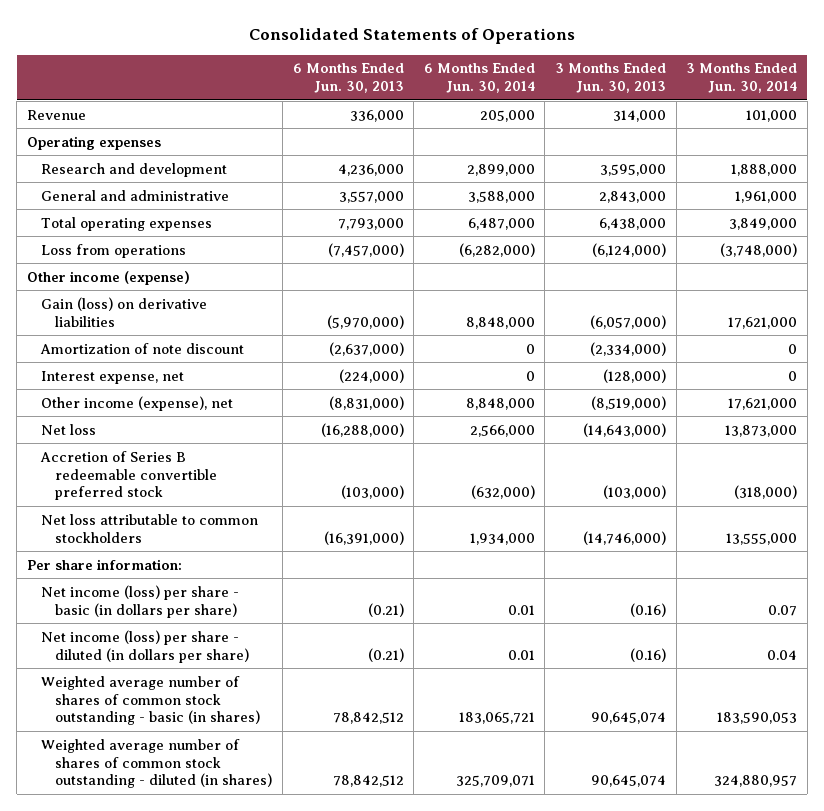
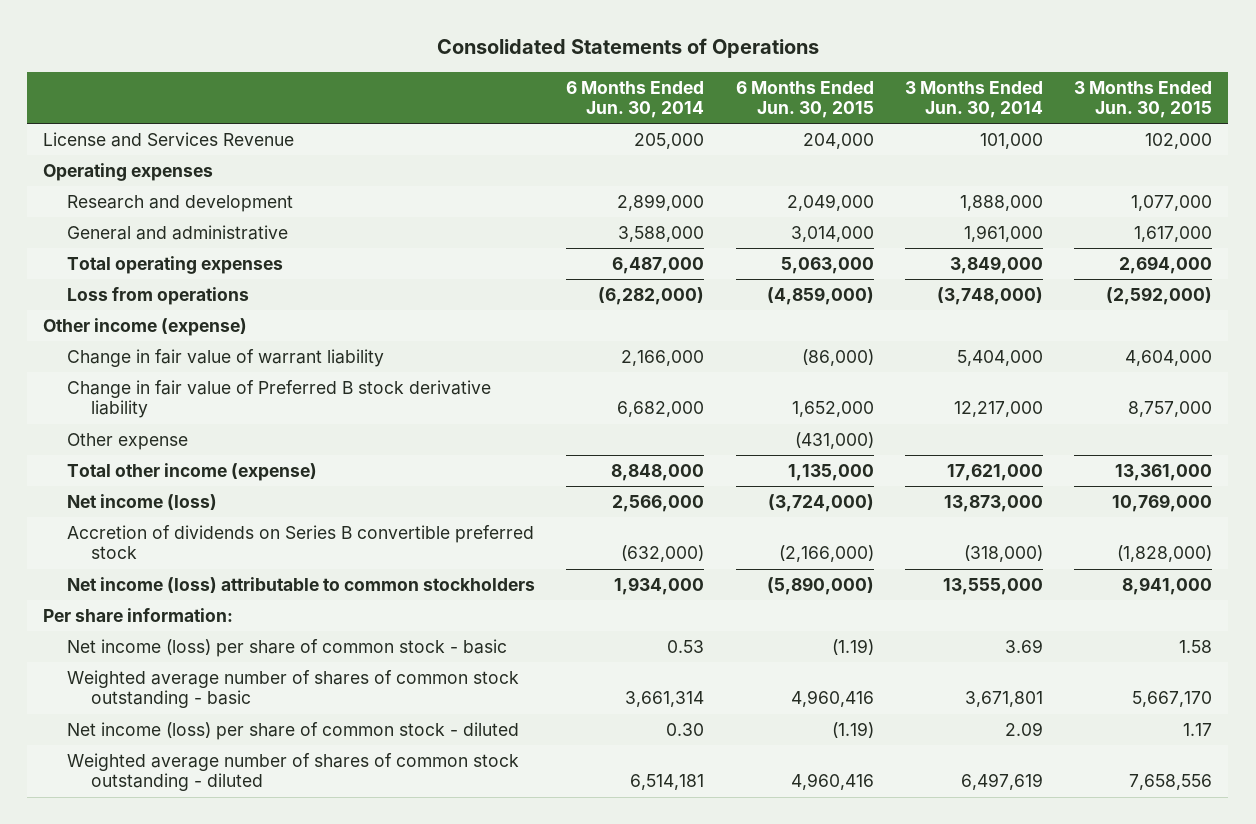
- | 6 Months Ended Jun. 30, 2013 | 6 Months Ended Jun. 30, 2014 | 3 Months Ended Jun. 30, 2013 | 3 Months Ended Jun. 30, 2014
+ | 6 Months Ended Jun. 30, 2014 | 6 Months Ended Jun. 30, 2015 | 3 Months Ended Jun. 30, 2014 | 3 Months Ended Jun. 30, 2015
- Revenue | 336,000 | 205,000 | 314,000 | 101,000
+ License and Services Revenue | 205,000 | 204,000 | 101,000 | 102,000
- Gain (loss) on derivative liabilities | (5,970,000) | 8,848,000 | (6,057,000) | 17,621,000
- Amortization of note discount | (2,637,000) | 0 | (2,334,000) | 0
- Interest expense, net | (224,000) | 0 | (128,000) | 0
- Other income (expense), net | (8,831,000) | 8,848,000 | (8,519,000) | 17,621,000
- Net loss | (16,288,000) | 2,566,000 | (14,643,000) | 13,873,000
- Accretion of Series B redeemable convertible preferred stock | (103,000) | (632,000) | (103,000) | (318,000)
- Net loss attributable to common stockholders | (16,391,000) | 1,934,000 | (14,746,000) | 13,555,000
+ Change in fair value of warrant liability | 2,166,000 | (86,000) | 5,404,000 | 4,604,000
+ Change in fair value of Preferred B stock derivative liability | 6,682,000 | 1,652,000 | 12,217,000 | 8,757,000
+ Other expense | | (431,000) | |
+ Total other income (expense) | 8,848,000 | 1,135,000 | 17,621,000 | 13,361,000
+ Net income (loss) | 2,566,000 | (3,724,000) | 13,873,000 | 10,769,000
+ Accretion of dividends on Series B convertible preferred stock | (632,000) | (2,166,000) | (318,000) | (1,828,000)
+ Net income (loss) attributable to common stockholders | 1,934,000 | (5,890,000) | 13,555,000 | 8,941,000
- Net income (loss) per share - basic (in dollars per share) | (0.21) | 0.01 | (0.16) | 0.07
- Net income (loss) per share - diluted (in dollars per share) | (0.21) | 0.01 | (0.16) | 0.04
- Weighted average number of shares of common stock outstanding - basic (in shares) | 78,842,512 | 183,065,721 | 90,645,074 | 183,590,053
- Weighted average number of shares of common stock outstanding - diluted (in shares) | 78,842,512 | 325,709,071 | 90,645,074 | 324,880,957
+ Net income (loss) per share of common stock - basic | 0.53 | (1.19) | 3.69 | 1.58
+ Weighted average number of shares of common stock outstanding - basic | 3,661,314 | 4,960,416 | 3,671,801 | 5,667,170
+ Net income (loss) per share of common stock - diluted | 0.30 | (1.19) | 2.09 | 1.17
+ Weighted average number of shares of common stock outstanding - diluted | 6,514,181 | 4,960,416 | 6,497,619 | 7,658,556

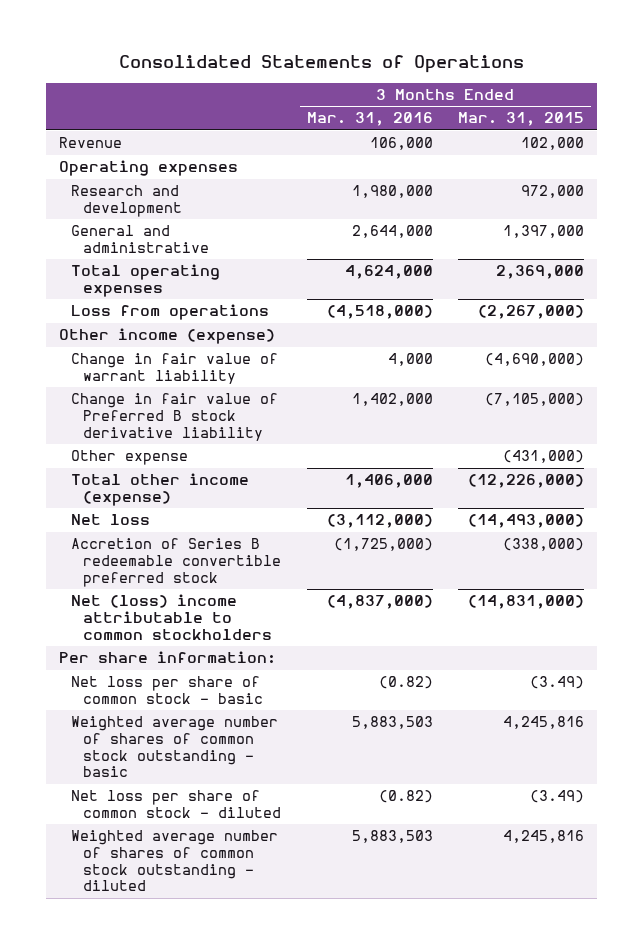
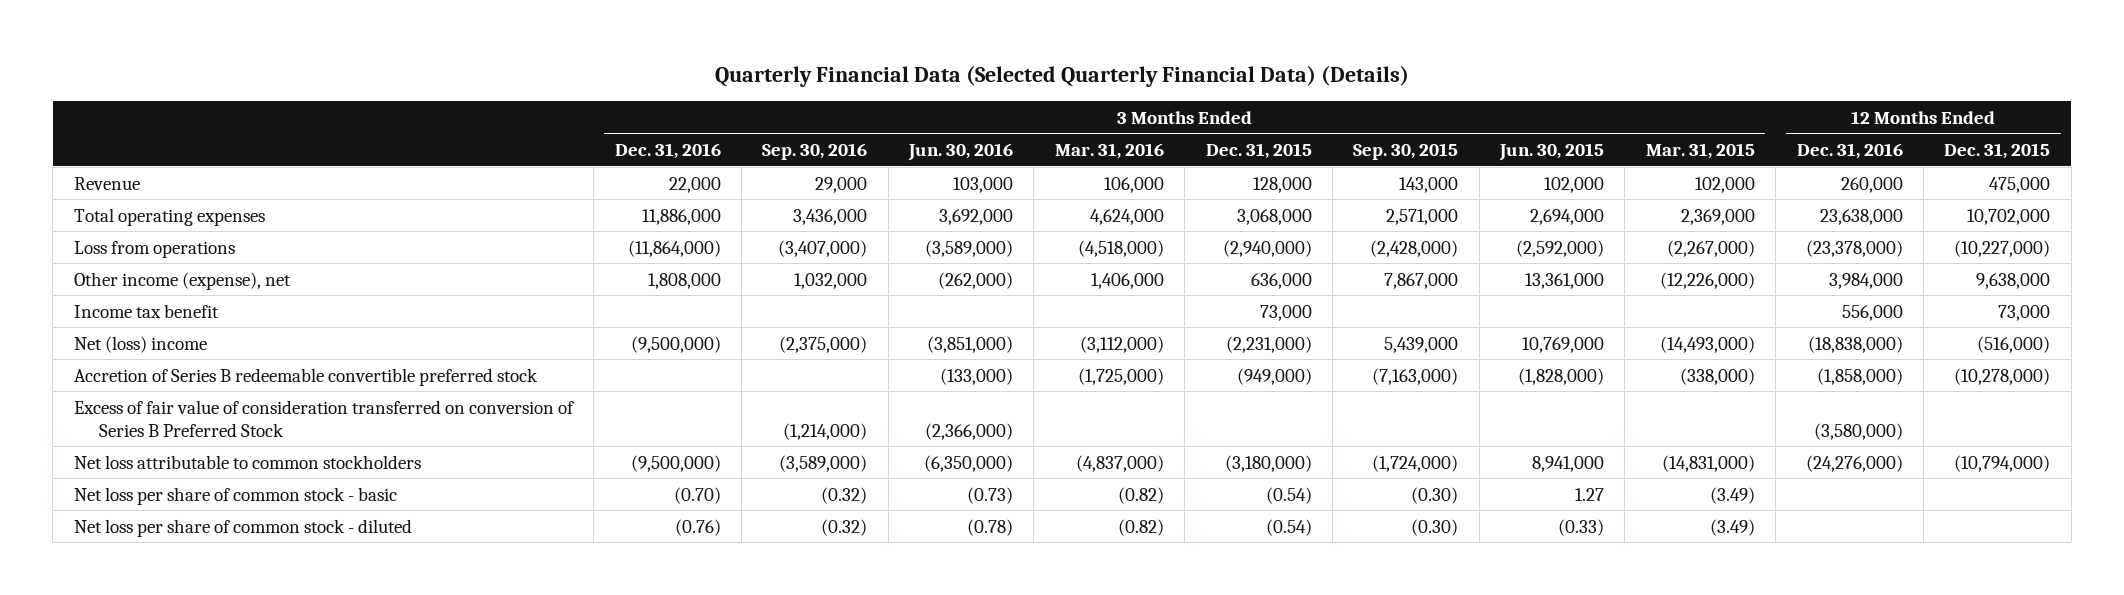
- Consolidated Statements of Operations
+ Quarterly Financial Data (Selected Quarterly Financial Data) (Details)
- | 3 Months Ended Mar. 31, 2016 | 3 Months Ended Mar. 31, 2015
+ | 3 Months Ended Dec. 31, 2016 | 3 Months Ended Sep. 30, 2016 | 3 Months Ended Jun. 30, 2016 | 3 Months Ended Mar. 31, 2016 | 3 Months Ended Dec. 31, 2015 | 3 Months Ended Sep. 30, 2015 | 3 Months Ended Jun. 30, 2015 | 3 Months Ended Mar. 31, 2015 | 12 Months Ended Dec. 31, 2016 | 12 Months Ended Dec. 31, 2015
- Operating expenses
- Research and development | 1,980,000 | 972,000
- General and administrative | 2,644,000 | 1,397,000
- Other income (expense)
- Change in fair value of warrant liability | 4,000 | (4,690,000)
- Change in fair value of Preferred B stock derivative liability | 1,402,000 | (7,105,000)
- Other expense | | (431,000)
- Total other income (expense) | 1,406,000 | (12,226,000)
- Net loss | (3,112,000) | (14,493,000)
+ Other income (expense), net | 1,808,000 | 1,032,000 | (262,000) | 1,406,000 | 636,000 | 7,867,000 | 13,361,000 | (12,226,000) | 3,984,000 | 9,638,000
+ Income tax benefit | | | | | 73,000 | | | | 556,000 | 73,000
+ Net (loss) income | (9,500,000) | (2,375,000) | (3,851,000) | (3,112,000) | (2,231,000) | 5,439,000 | 10,769,000 | (14,493,000) | (18,838,000) | (516,000)
- Net (loss) income attributable to common stockholders | (4,837,000) | (14,831,000)
- Per share information:
+ Excess of fair value of consideration transferred on conversion of Series B Preferred Stock | | (1,214,000) | (2,366,000) | | | | | | (3,580,000) |
+ Net loss attributable to common stockholders | (9,500,000) | (3,589,000) | (6,350,000) | (4,837,000) | (3,180,000) | (1,724,000) | 8,941,000 | (14,831,000) | (24,276,000) | (10,794,000)
- Weighted average number of shares of common stock outstanding - basic | 5,883,503 | 4,245,816
- Weighted average number of shares of common stock outstanding - diluted | 5,883,503 | 4,245,816

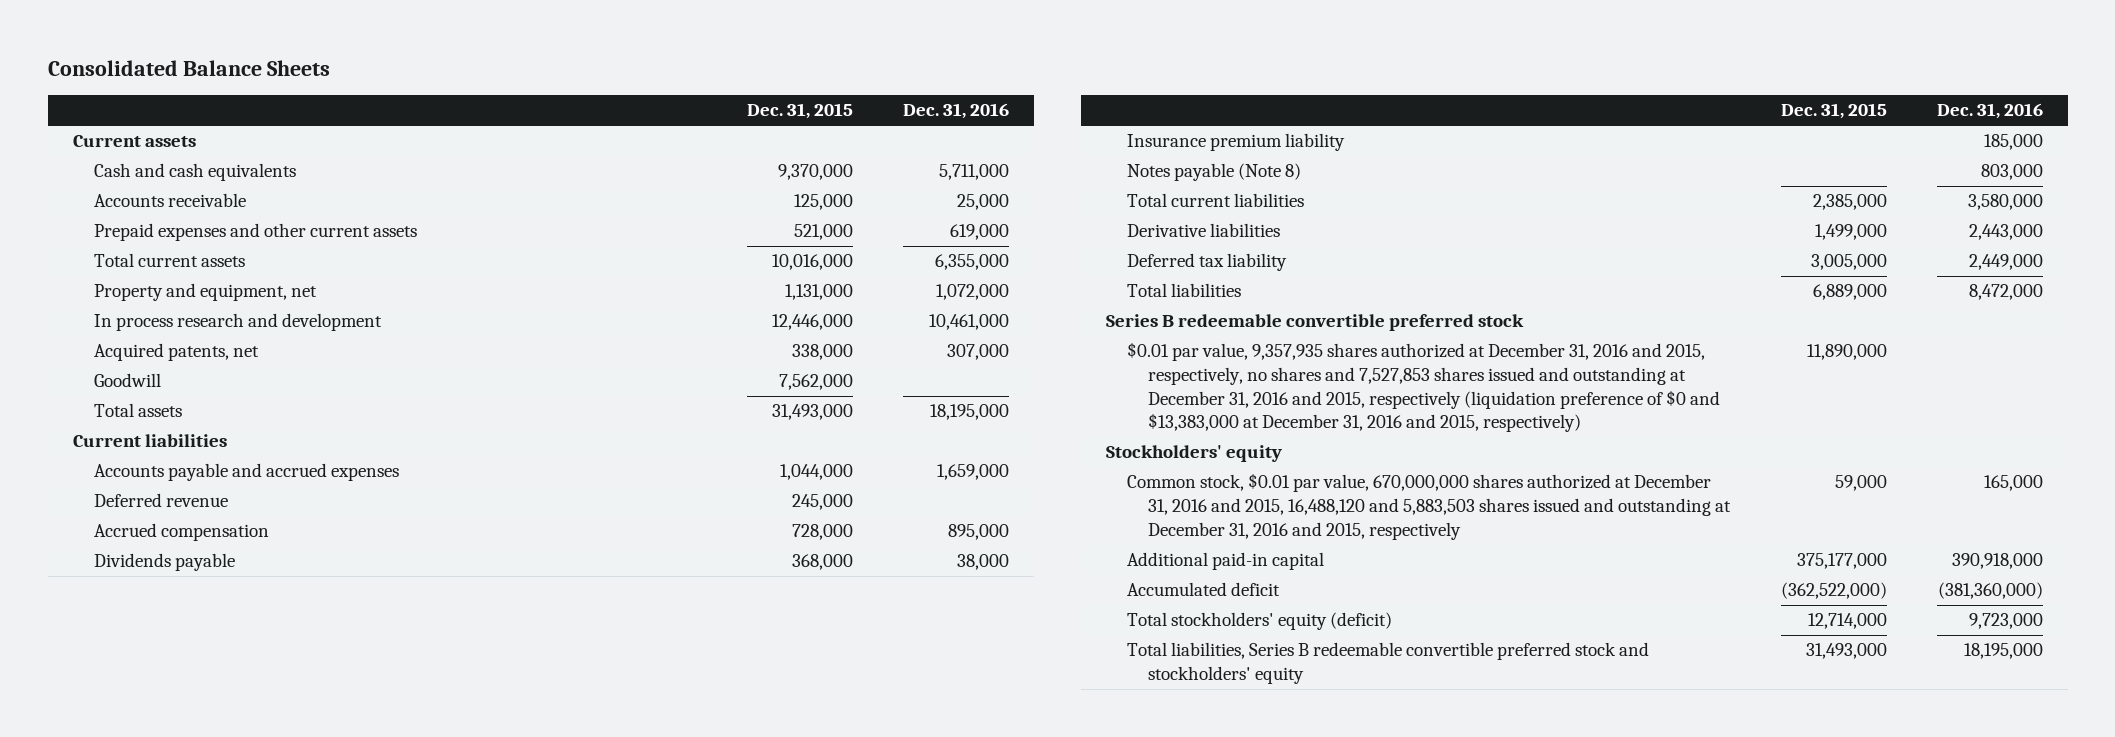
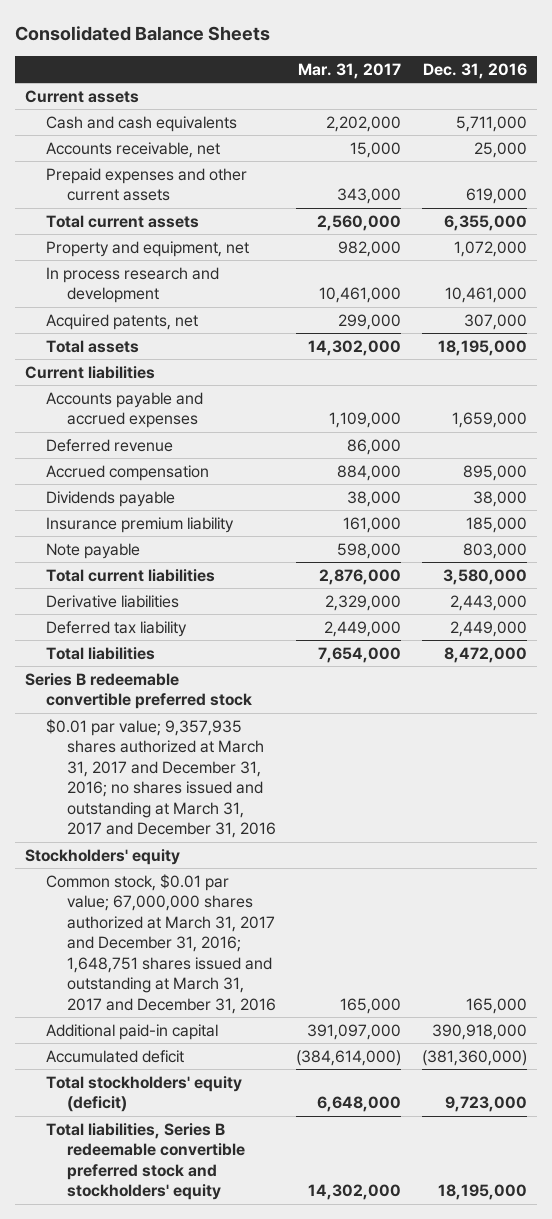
- | Dec. 31, 2015 | Dec. 31, 2016
+ | Mar. 31, 2017 | Dec. 31, 2016
- Accounts receivable | 125,000 | 25,000
+ Accounts receivable, net | 15,000 | 25,000
- Goodwill | 7,562,000 |
- Notes payable (Note 8) | | 803,000
+ Note payable | 598,000 | 803,000
- $0.01 par value, 9,357,935 shares authorized at December 31, 2016 and 2015, respectively, no shares and 7,527,853 shares issued and outstanding at December 31, 2016 and 2015, respectively (liquidation preference of $0 and $13,383,000 at December 31, 2016 and 2015, respectively) | 11,890,000 |
+ $0.01 par value; 9,357,935 shares authorized at March 31, 2017 and December 31, 2016; no shares issued and outstanding at March 31, 2017 and December 31, 2016
- Common stock, $0.01 par value, 670,000,000 shares authorized at December 31, 2016 and 2015, 16,488,120 and 5,883,503 shares issued and outstanding at December 31, 2016 and 2015, respectively | 59,000 | 165,000
+ Common stock, $0.01 par value; 67,000,000 shares authorized at March 31, 2017 and December 31, 2016; 1,648,751 shares issued and outstanding at March 31, 2017 and December 31, 2016 | 165,000 | 165,000

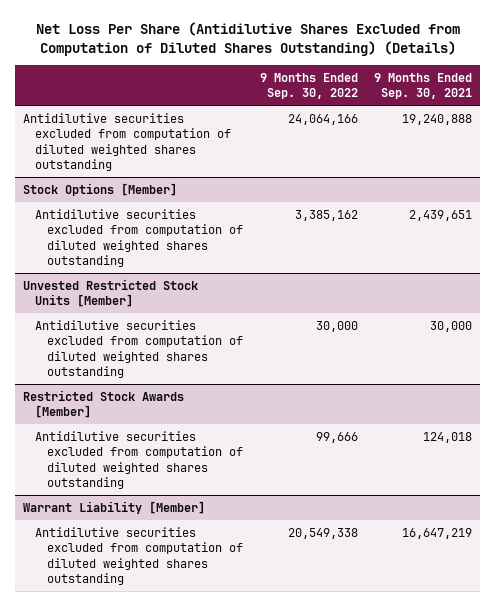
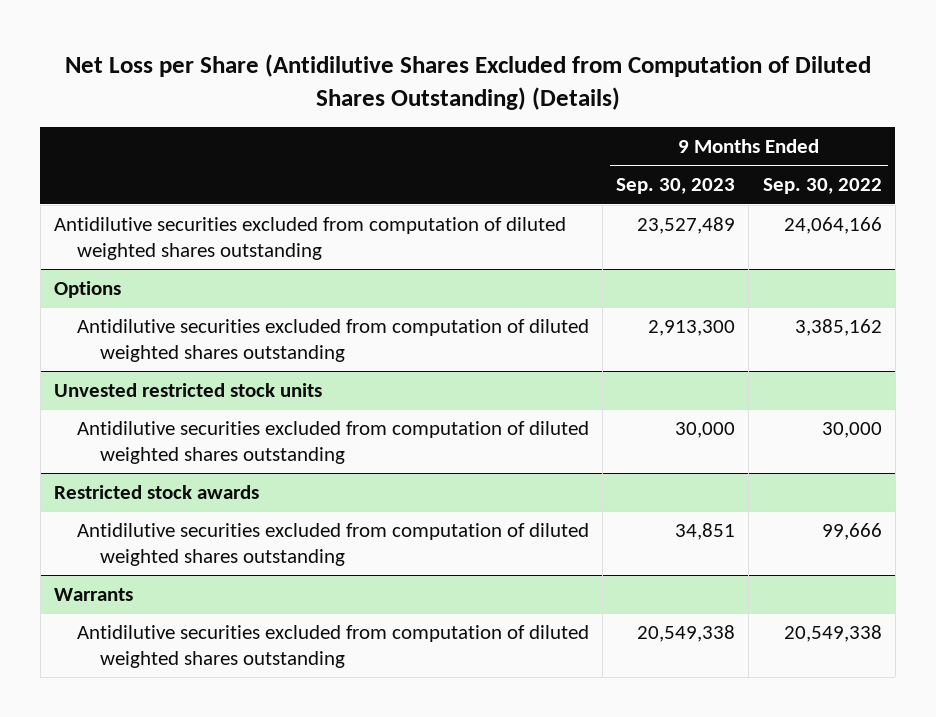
- Net Loss Per Share (Antidilutive Shares Excluded from Computation of Diluted Shares Outstanding) (Details)
+ Net Loss per Share (Antidilutive Shares Excluded from Computation of Diluted Shares Outstanding) (Details)
- | 9 Months Ended Sep. 30, 2022 | 9 Months Ended Sep. 30, 2021
+ | 9 Months Ended Sep. 30, 2023 | 9 Months Ended Sep. 30, 2022
- Stock Options [Member]
+ Options
- Unvested Restricted Stock Units [Member]
+ Unvested restricted stock units
- Restricted Stock Awards [Member]
+ Restricted stock awards
- Warrant Liability [Member]
+ Warrants

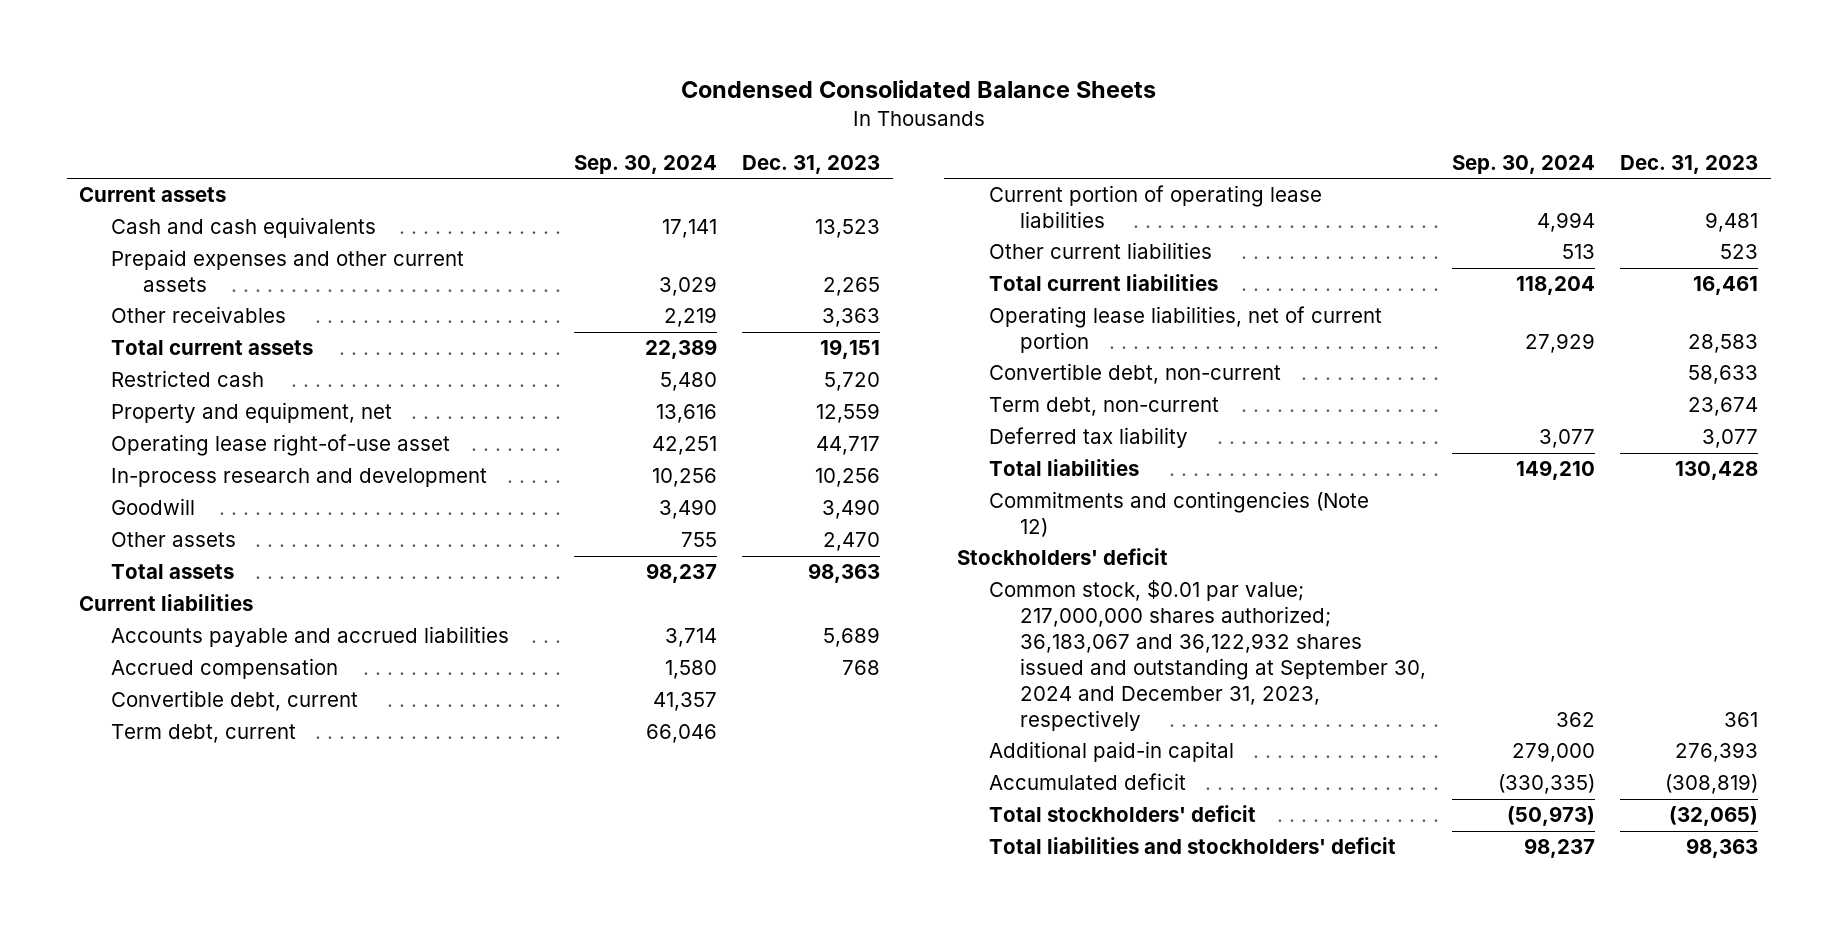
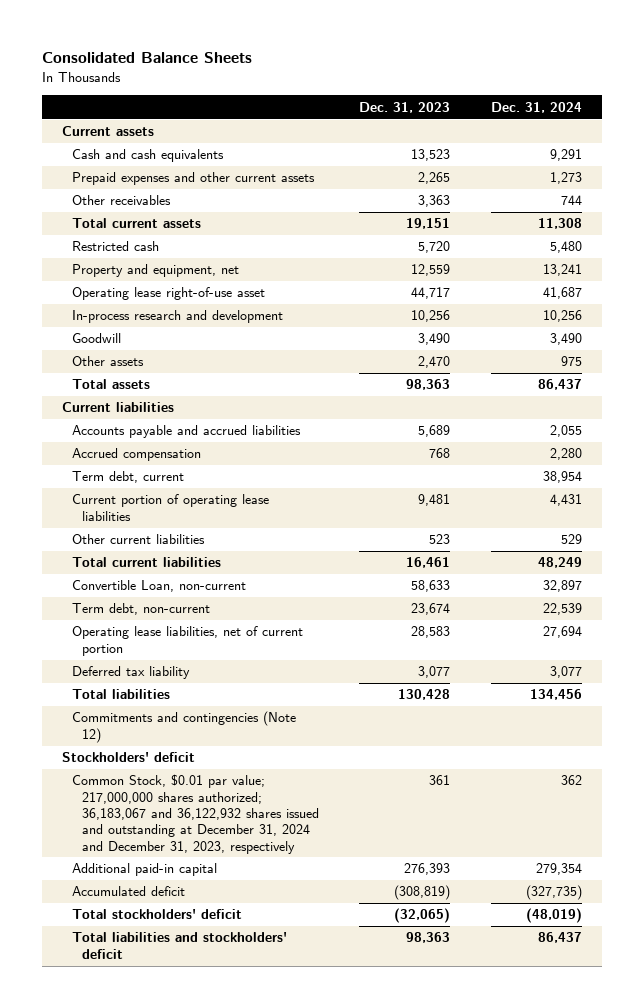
- Condensed Consolidated Balance Sheets
+ Consolidated Balance Sheets
- | Sep. 30, 2024 | Dec. 31, 2023
+ | Dec. 31, 2023 | Dec. 31, 2024
- Convertible debt, current | 41,357 |
- Convertible debt, non-current | | 58,633
+ Convertible Loan, non-current | 58,633 | 32,897
moved down: Operating lease liabilities, net of current portion | 28,583 | 27,694
- Common stock, $0.01 par value; 217,000,000 shares authorized; 36,183,067 and 36,122,932 shares issued and outstanding at September 30, 2024 and December 31, 2023, respectively | 362 | 361
+ Common Stock, $0.01 par value; 217,000,000 shares authorized; 36,183,067 and 36,122,932 shares issued and outstanding at December 31, 2024 and December 31, 2023, respectively | 361 | 362

